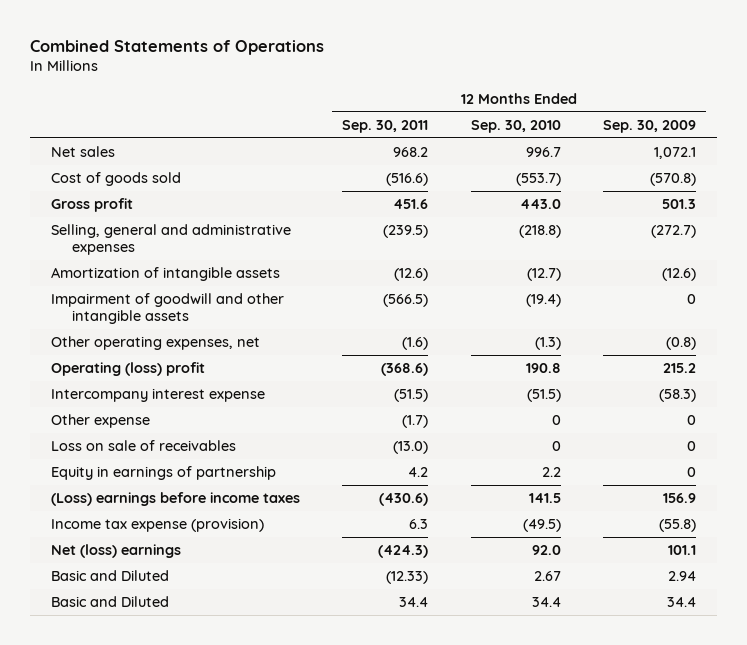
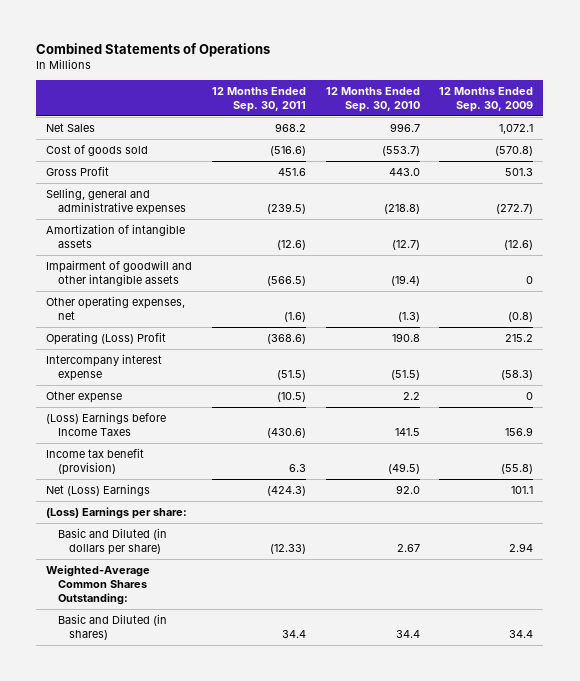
- Net sales | 968.2 | 996.7 | 1,072.1
+ Net Sales | 968.2 | 996.7 | 1,072.1
- Gross profit | 451.6 | 443.0 | 501.3
+ Gross Profit | 451.6 | 443.0 | 501.3
- Operating (loss) profit | (368.6) | 190.8 | 215.2
+ Operating (Loss) Profit | (368.6) | 190.8 | 215.2
- Other expense | (1.7) | 0 | 0
- Loss on sale of receivables | (13.0) | 0 | 0
- Equity in earnings of partnership | 4.2 | 2.2 | 0
- (Loss) earnings before income taxes | (430.6) | 141.5 | 156.9
- Income tax expense (provision) | 6.3 | (49.5) | (55.8)
- Net (loss) earnings | (424.3) | 92.0 | 101.1
- Basic and Diluted | (12.33) | 2.67 | 2.94
- Basic and Diluted | 34.4 | 34.4 | 34.4
+ Other expense | (10.5) | 2.2 | 0
+ (Loss) Earnings before Income Taxes | (430.6) | 141.5 | 156.9
+ Income tax benefit (provision) | 6.3 | (49.5) | (55.8)
+ Net (Loss) Earnings | (424.3) | 92.0 | 101.1
+ (Loss) Earnings per share:
+ Basic and Diluted (in dollars per share) | (12.33) | 2.67 | 2.94
+ Weighted-Average Common Shares Outstanding:
+ Basic and Diluted (in shares) | 34.4 | 34.4 | 34.4

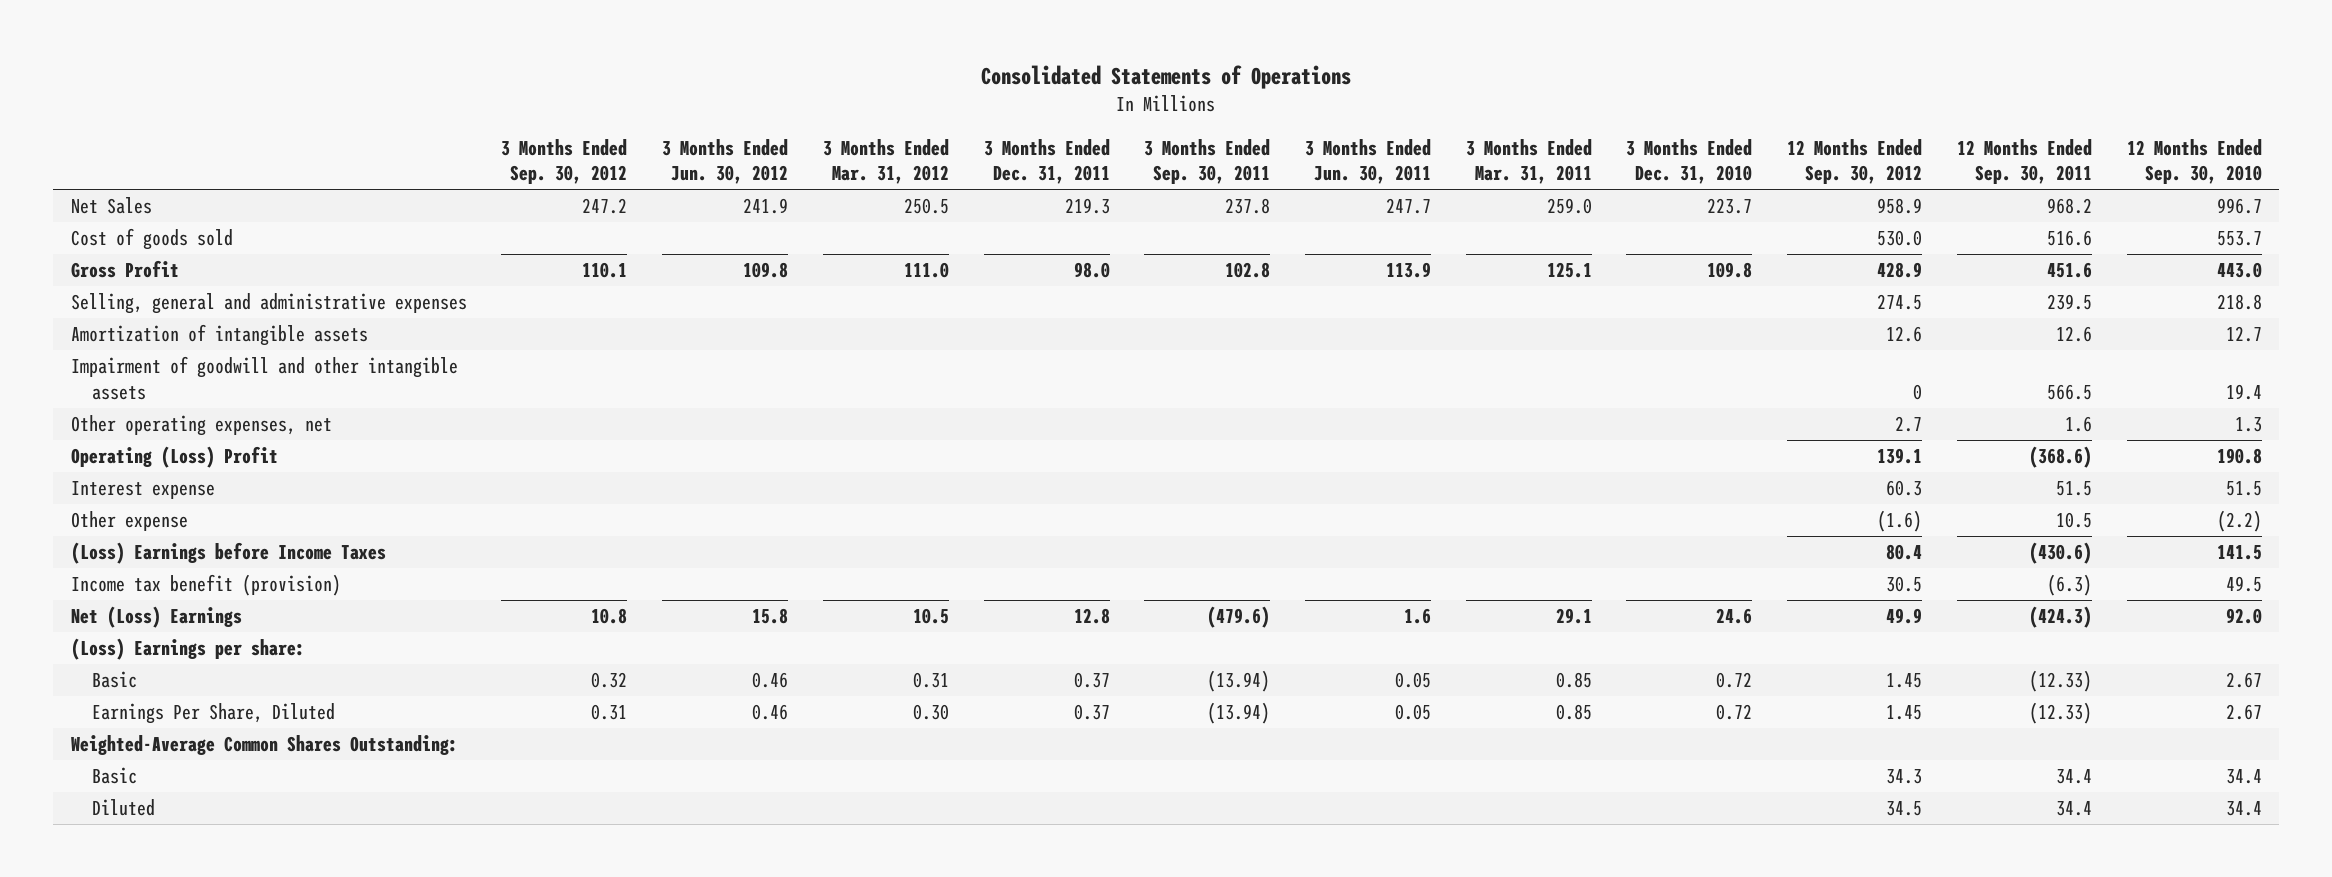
- Combined Statements of Operations
+ Consolidated Statements of Operations
- | 12 Months Ended Sep. 30, 2011 | 12 Months Ended Sep. 30, 2010 | 12 Months Ended Sep. 30, 2009
+ | 3 Months Ended Sep. 30, 2012 | 3 Months Ended Jun. 30, 2012 | 3 Months Ended Mar. 31, 2012 | 3 Months Ended Dec. 31, 2011 | 3 Months Ended Sep. 30, 2011 | 3 Months Ended Jun. 30, 2011 | 3 Months Ended Mar. 31, 2011 | 3 Months Ended Dec. 31, 2010 | 12 Months Ended Sep. 30, 2012 | 12 Months Ended Sep. 30, 2011 | 12 Months Ended Sep. 30, 2010
- Cost of goods sold | (516.6) | (553.7) | (570.8)
+ Cost of goods sold | | | | | | | | | 530.0 | 516.6 | 553.7
- Selling, general and administrative expenses | (239.5) | (218.8) | (272.7)
- Amortization of intangible assets | (12.6) | (12.7) | (12.6)
- Impairment of goodwill and other intangible assets | (566.5) | (19.4) | 0
- Other operating expenses, net | (1.6) | (1.3) | (0.8)
+ Selling, general and administrative expenses | | | | | | | | | 274.5 | 239.5 | 218.8
+ Amortization of intangible assets | | | | | | | | | 12.6 | 12.6 | 12.7
+ Impairment of goodwill and other intangible assets | | | | | | | | | 0 | 566.5 | 19.4
+ Other operating expenses, net | | | | | | | | | 2.7 | 1.6 | 1.3
- Intercompany interest expense | (51.5) | (51.5) | (58.3)
- Other expense | (10.5) | 2.2 | 0
+ Interest expense | | | | | | | | | 60.3 | 51.5 | 51.5
+ Other expense | | | | | | | | | (1.6) | 10.5 | (2.2)
- Income tax benefit (provision) | 6.3 | (49.5) | (55.8)
+ Income tax benefit (provision) | | | | | | | | | 30.5 | (6.3) | 49.5
- Basic and Diluted (in dollars per share) | (12.33) | 2.67 | 2.94
+ Basic | 0.32 | 0.46 | 0.31 | 0.37 | (13.94) | 0.05 | 0.85 | 0.72 | 1.45 | (12.33) | 2.67
+ Earnings Per Share, Diluted | 0.31 | 0.46 | 0.30 | 0.37 | (13.94) | 0.05 | 0.85 | 0.72 | 1.45 | (12.33) | 2.67
- Basic and Diluted (in shares) | 34.4 | 34.4 | 34.4
+ Basic | | | | | | | | | 34.3 | 34.4 | 34.4
+ Diluted | | | | | | | | | 34.5 | 34.4 | 34.4

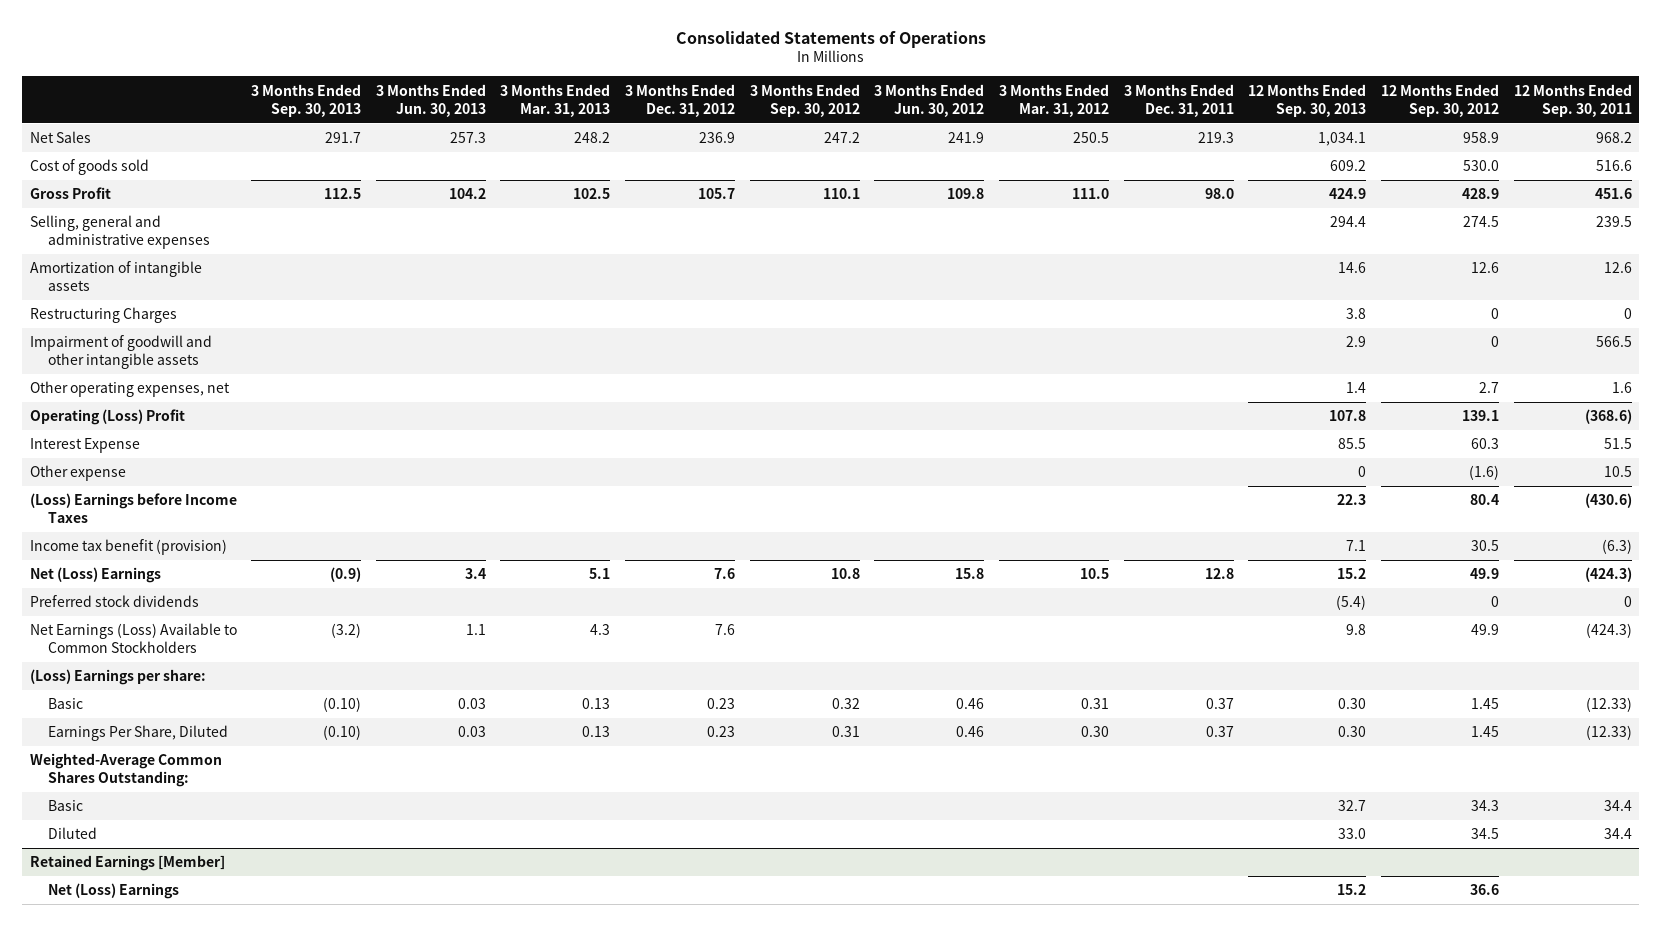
- | 3 Months Ended Sep. 30, 2012 | 3 Months Ended Jun. 30, 2012 | 3 Months Ended Mar. 31, 2012 | 3 Months Ended Dec. 31, 2011 | 3 Months Ended Sep. 30, 2011 | 3 Months Ended Jun. 30, 2011 | 3 Months Ended Mar. 31, 2011 | 3 Months Ended Dec. 31, 2010 | 12 Months Ended Sep. 30, 2012 | 12 Months Ended Sep. 30, 2011 | 12 Months Ended Sep. 30, 2010
+ | 3 Months Ended Sep. 30, 2013 | 3 Months Ended Jun. 30, 2013 | 3 Months Ended Mar. 31, 2013 | 3 Months Ended Dec. 31, 2012 | 3 Months Ended Sep. 30, 2012 | 3 Months Ended Jun. 30, 2012 | 3 Months Ended Mar. 31, 2012 | 3 Months Ended Dec. 31, 2011 | 12 Months Ended Sep. 30, 2013 | 12 Months Ended Sep. 30, 2012 | 12 Months Ended Sep. 30, 2011
+ Restructuring Charges | | | | | | | | | 3.8 | 0 | 0
- Interest expense | | | | | | | | | 60.3 | 51.5 | 51.5
+ Interest Expense | | | | | | | | | 85.5 | 60.3 | 51.5
+ Preferred stock dividends | | | | | | | | | (5.4) | 0 | 0
+ Net Earnings (Loss) Available to Common Stockholders | (3.2) | 1.1 | 4.3 | 7.6 | | | | | 9.8 | 49.9 | (424.3)
+ Retained Earnings [Member]
+ Net (Loss) Earnings | | | | | | | | | 15.2 | 36.6 |

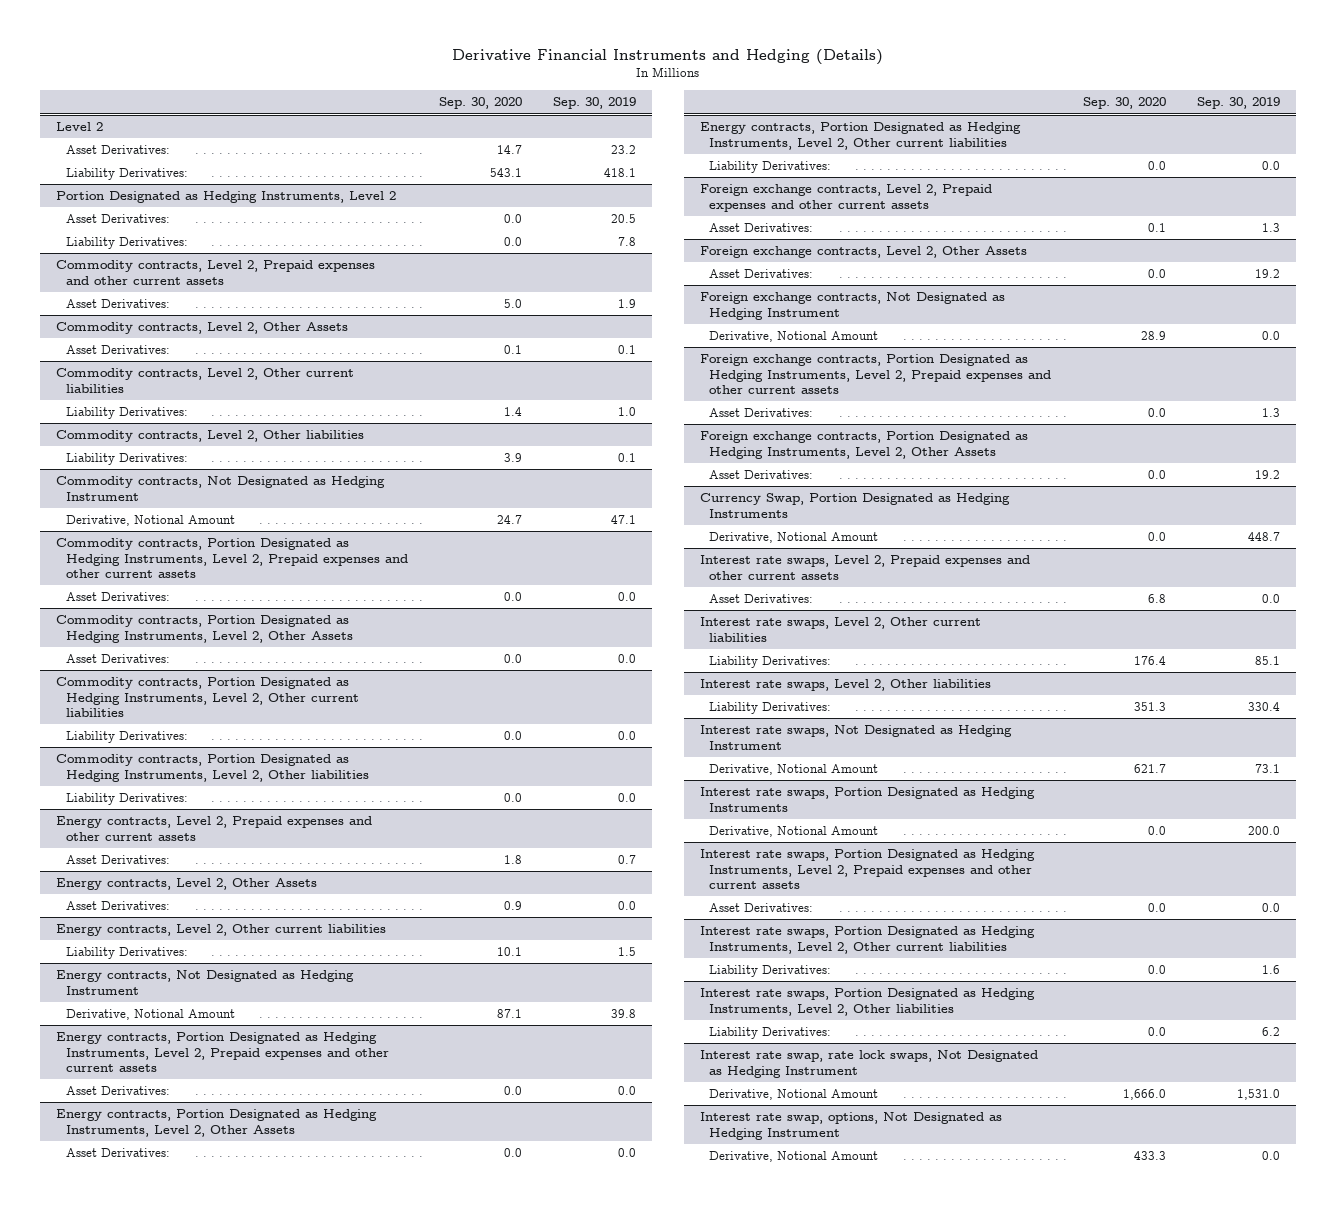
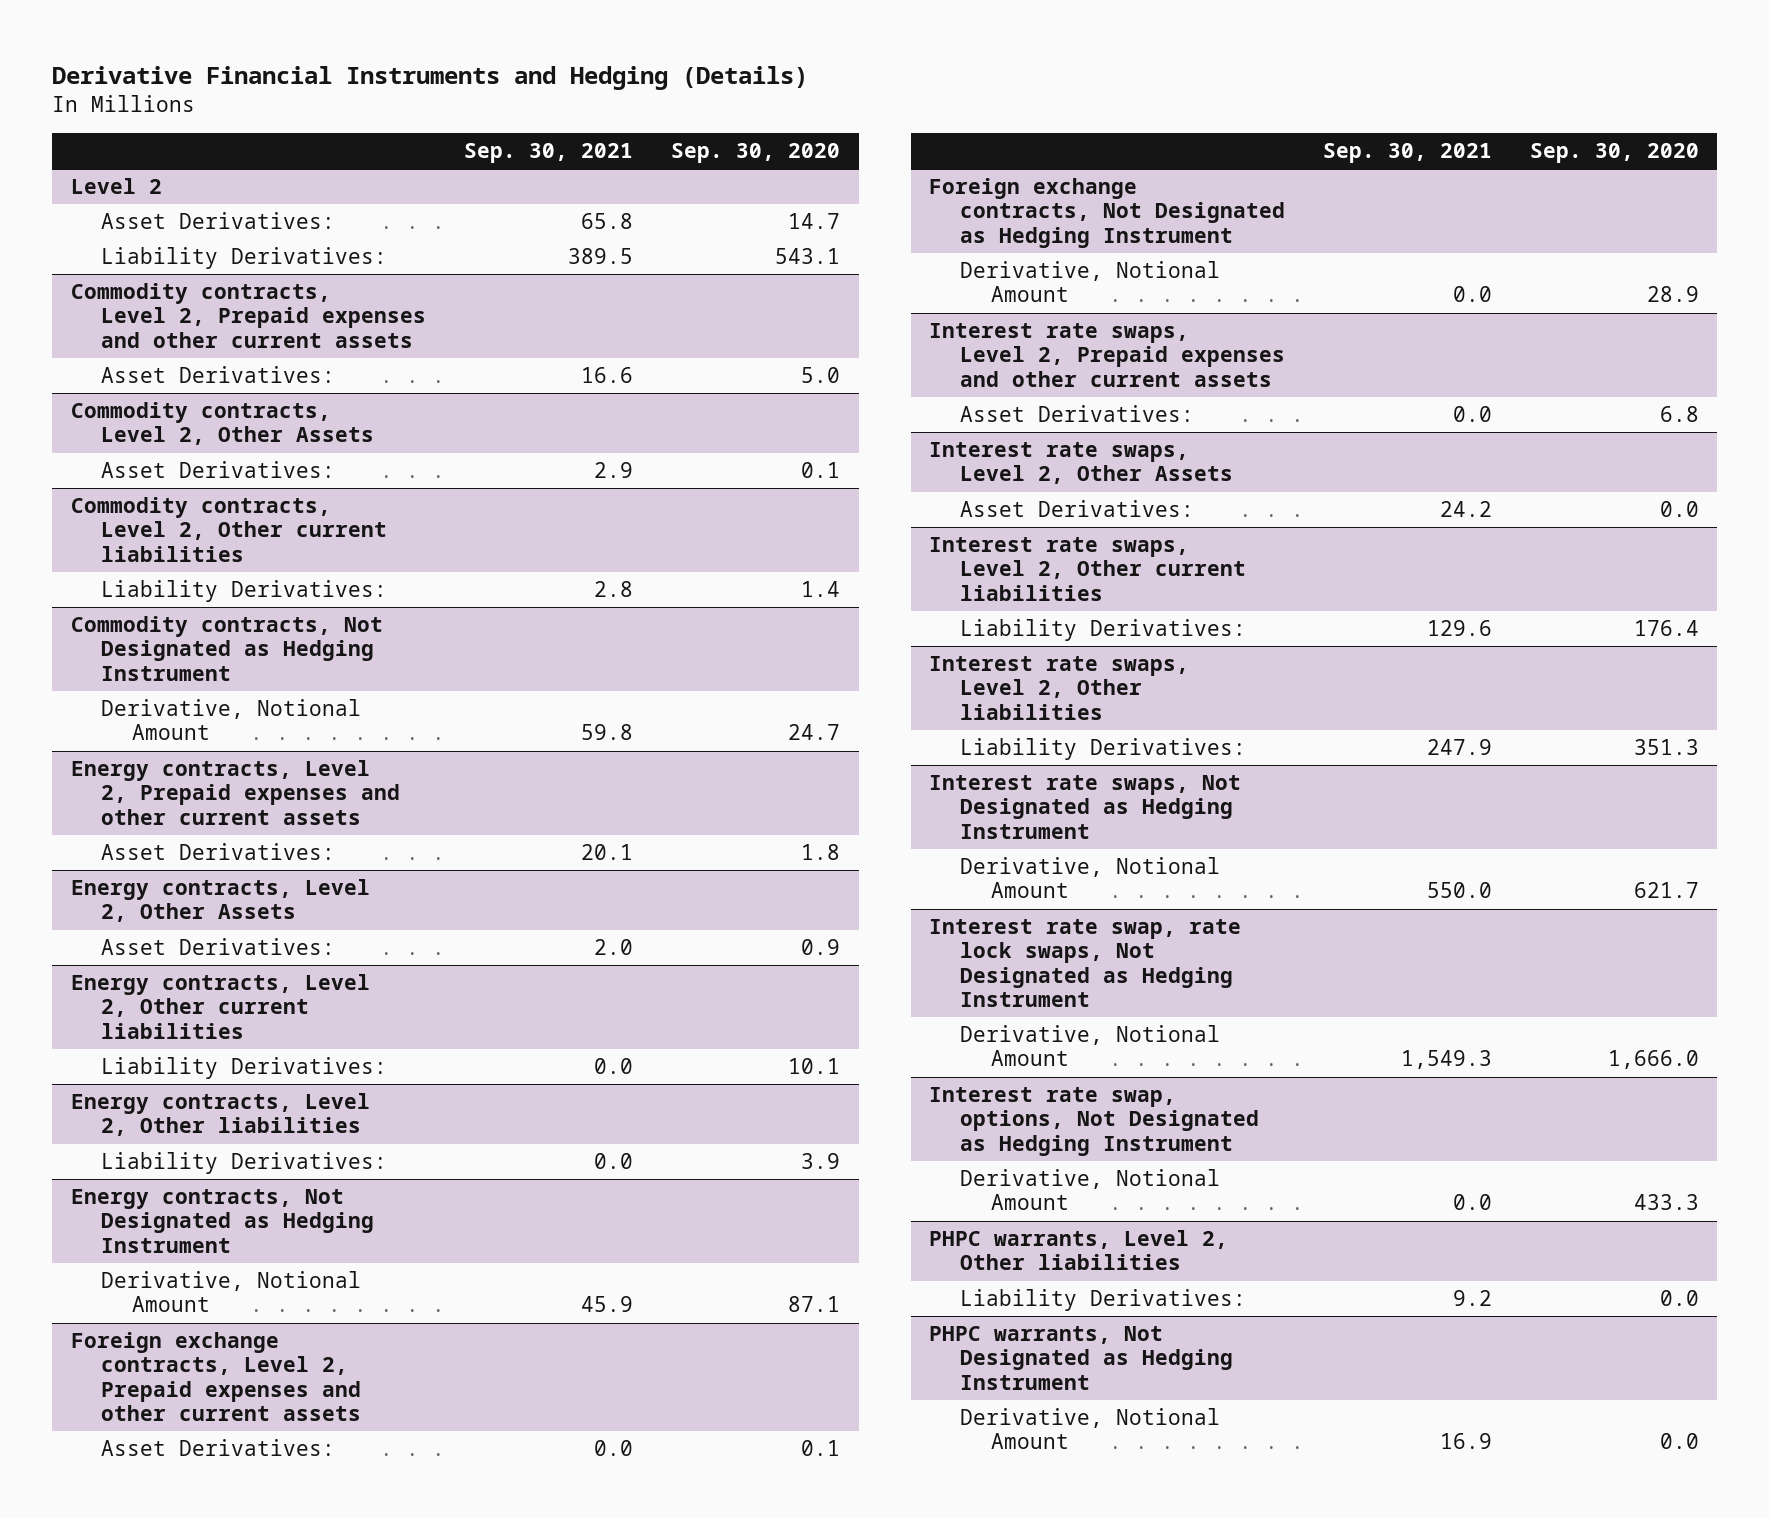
- | Sep. 30, 2020 | Sep. 30, 2019
+ | Sep. 30, 2021 | Sep. 30, 2020
- Portion Designated as Hedging Instruments, Level 2
- Asset Derivatives: | 0.0 | 20.5
- Liability Derivatives: | 0.0 | 7.8
- Commodity contracts, Level 2, Other liabilities
- Liability Derivatives: | 3.9 | 0.1
- Commodity contracts, Portion Designated as Hedging Instruments, Level 2, Prepaid expenses and other current assets
- Asset Derivatives: | 0.0 | 0.0
- Commodity contracts, Portion Designated as Hedging Instruments, Level 2, Other Assets
- Asset Derivatives: | 0.0 | 0.0
- Commodity contracts, Portion Designated as Hedging Instruments, Level 2, Other current liabilities
- Liability Derivatives: | 0.0 | 0.0
- Commodity contracts, Portion Designated as Hedging Instruments, Level 2, Other liabilities
- Liability Derivatives: | 0.0 | 0.0
+ Energy contracts, Level 2, Other liabilities
+ Liability Derivatives: | 0.0 | 3.9
- Energy contracts, Portion Designated as Hedging Instruments, Level 2, Prepaid expenses and other current assets
- Asset Derivatives: | 0.0 | 0.0
- Energy contracts, Portion Designated as Hedging Instruments, Level 2, Other Assets
- Asset Derivatives: | 0.0 | 0.0
- Energy contracts, Portion Designated as Hedging Instruments, Level 2, Other current liabilities
- Liability Derivatives: | 0.0 | 0.0
- Foreign exchange contracts, Level 2, Other Assets
- Asset Derivatives: | 0.0 | 19.2
- Foreign exchange contracts, Portion Designated as Hedging Instruments, Level 2, Prepaid expenses and other current assets
- Asset Derivatives: | 0.0 | 1.3
- Foreign exchange contracts, Portion Designated as Hedging Instruments, Level 2, Other Assets
- Asset Derivatives: | 0.0 | 19.2
- Currency Swap, Portion Designated as Hedging Instruments
- Derivative, Notional Amount | 0.0 | 448.7
+ Interest rate swaps, Level 2, Other Assets
+ Asset Derivatives: | 24.2 | 0.0
- Interest rate swaps, Portion Designated as Hedging Instruments
- Derivative, Notional Amount | 0.0 | 200.0
- Interest rate swaps, Portion Designated as Hedging Instruments, Level 2, Prepaid expenses and other current assets
- Asset Derivatives: | 0.0 | 0.0
- Interest rate swaps, Portion Designated as Hedging Instruments, Level 2, Other current liabilities
- Liability Derivatives: | 0.0 | 1.6
- Interest rate swaps, Portion Designated as Hedging Instruments, Level 2, Other liabilities
- Liability Derivatives: | 0.0 | 6.2
+ PHPC warrants, Level 2, Other liabilities
+ Liability Derivatives: | 9.2 | 0.0
+ PHPC warrants, Not Designated as Hedging Instrument
+ Derivative, Notional Amount | 16.9 | 0.0

